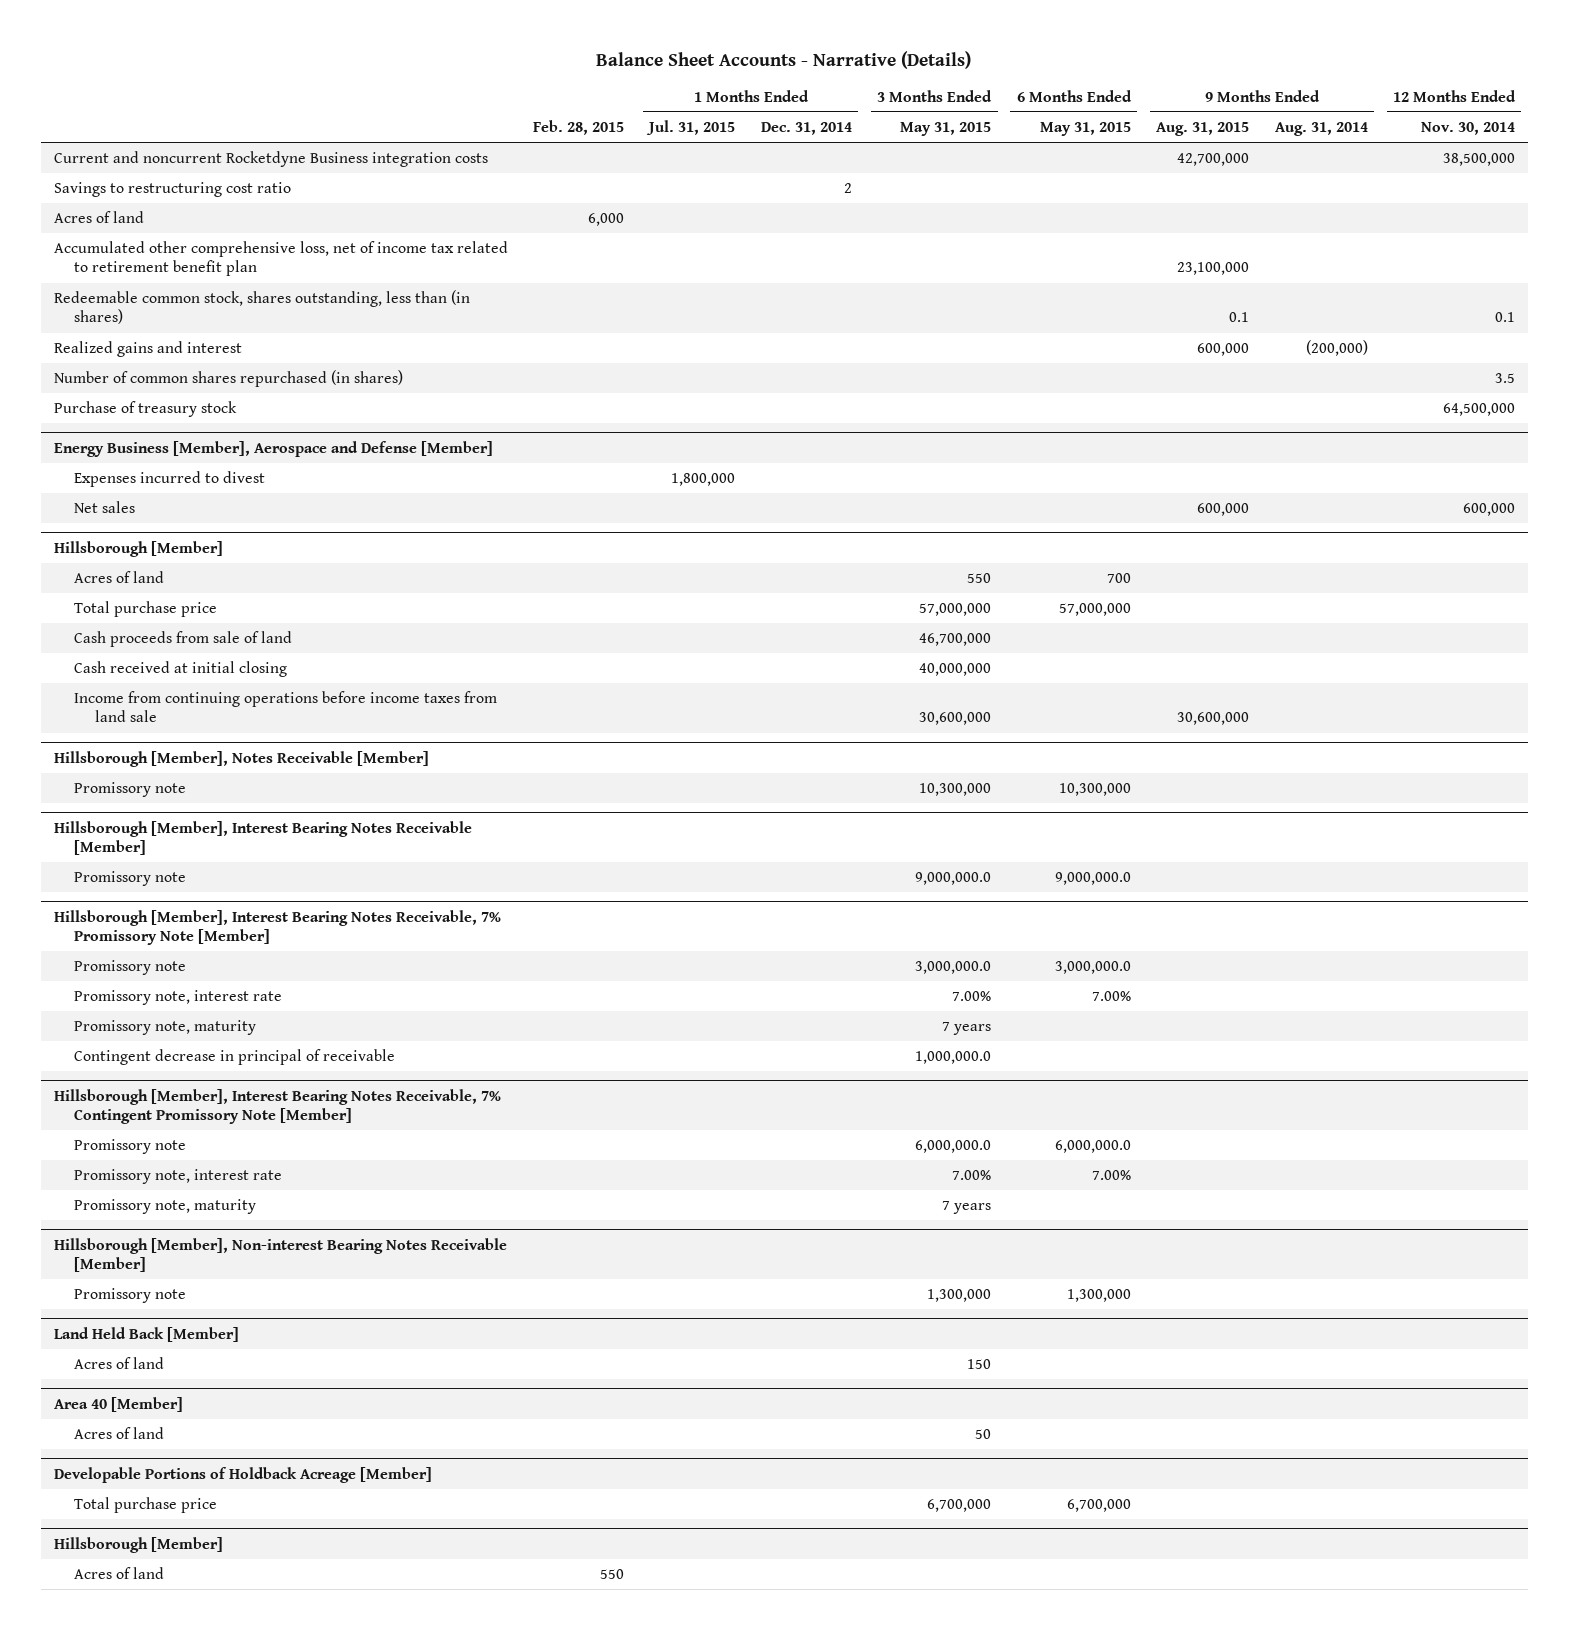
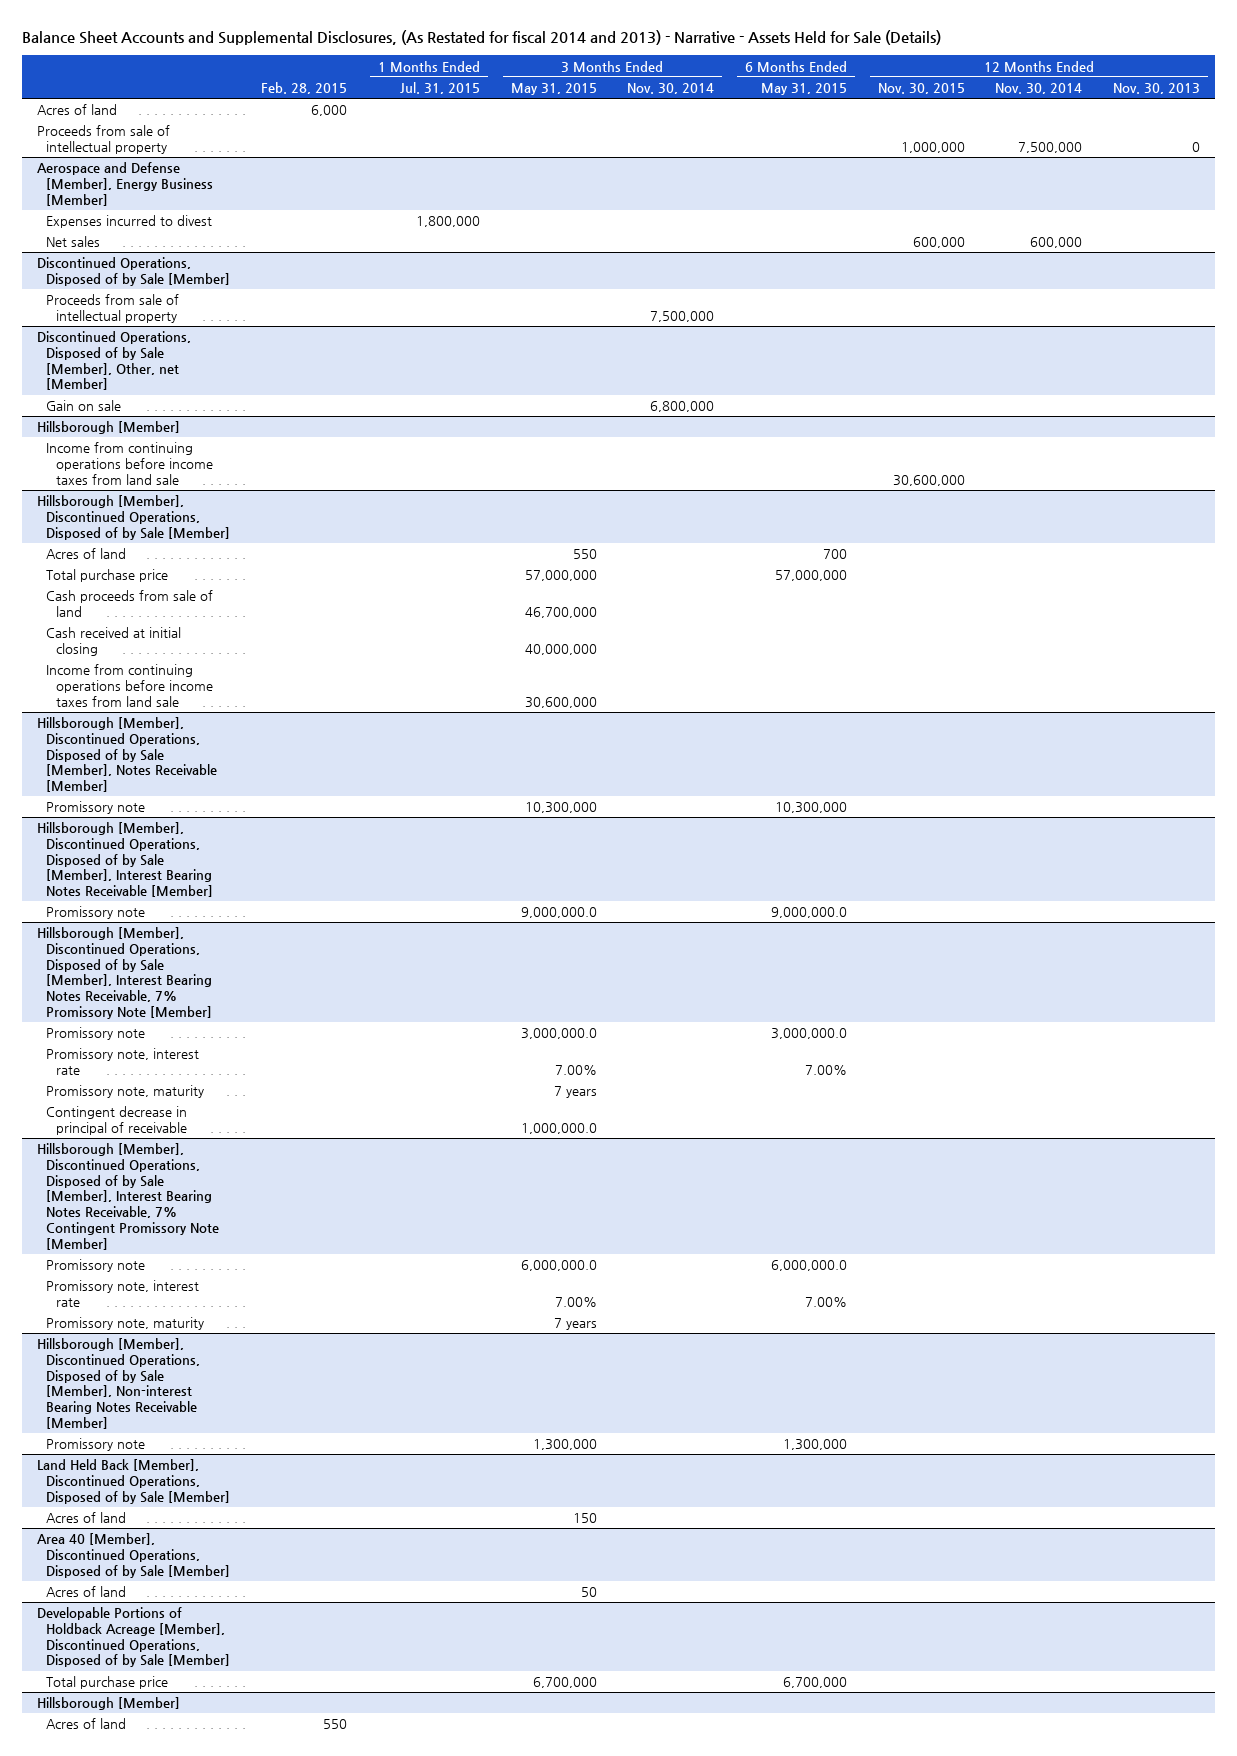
- Balance Sheet Accounts - Narrative (Details)
+ Balance Sheet Accounts and Supplemental Disclosures, (As Restated for fiscal 2014 and 2013) - Narrative - Assets Held for Sale (Details)
- | Feb. 28, 2015 | 1 Months Ended Jul. 31, 2015 | 1 Months Ended Dec. 31, 2014 | 3 Months Ended May 31, 2015 | 6 Months Ended May 31, 2015 | 9 Months Ended Aug. 31, 2015 | 9 Months Ended Aug. 31, 2014 | 12 Months Ended Nov. 30, 2014
+ | Feb. 28, 2015 | 1 Months Ended Jul. 31, 2015 | 3 Months Ended May 31, 2015 | 3 Months Ended Nov. 30, 2014 | 6 Months Ended May 31, 2015 | 12 Months Ended Nov. 30, 2015 | 12 Months Ended Nov. 30, 2014 | 12 Months Ended Nov. 30, 2013
- Current and noncurrent Rocketdyne Business integration costs | | | | | | 42,700,000 | | 38,500,000
- Savings to restructuring cost ratio | | | 2 | | | | |
- Accumulated other comprehensive loss, net of income tax related to retirement benefit plan | | | | | | 23,100,000 | |
- Redeemable common stock, shares outstanding, less than (in shares) | | | | | | 0.1 | | 0.1
- Realized gains and interest | | | | | | 600,000 | (200,000) |
- Number of common shares repurchased (in shares) | | | | | | | | 3.5
- Purchase of treasury stock | | | | | | | | 64,500,000
- Energy Business [Member], Aerospace and Defense [Member]
+ Proceeds from sale of intellectual property | | | | | | 1,000,000 | 7,500,000 | 0
+ Aerospace and Defense [Member], Energy Business [Member]
+ Discontinued Operations, Disposed of by Sale [Member]
+ Proceeds from sale of intellectual property | | | | 7,500,000 | | | |
+ Discontinued Operations, Disposed of by Sale [Member], Other, net [Member]
+ Gain on sale | | | | 6,800,000 | | | |
@ Hillsborough [Member]
+ Income from continuing operations before income taxes from land sale | | | | | | 30,600,000 | |
+ Hillsborough [Member], Discontinued Operations, Disposed of by Sale [Member]
- Hillsborough [Member], Notes Receivable [Member]
+ Hillsborough [Member], Discontinued Operations, Disposed of by Sale [Member], Notes Receivable [Member]
- Hillsborough [Member], Interest Bearing Notes Receivable [Member]
+ Hillsborough [Member], Discontinued Operations, Disposed of by Sale [Member], Interest Bearing Notes Receivable [Member]
- Hillsborough [Member], Interest Bearing Notes Receivable, 7% Promissory Note [Member]
+ Hillsborough [Member], Discontinued Operations, Disposed of by Sale [Member], Interest Bearing Notes Receivable, 7% Promissory Note [Member]
- Hillsborough [Member], Interest Bearing Notes Receivable, 7% Contingent Promissory Note [Member]
+ Hillsborough [Member], Discontinued Operations, Disposed of by Sale [Member], Interest Bearing Notes Receivable, 7% Contingent Promissory Note [Member]
- Hillsborough [Member], Non-interest Bearing Notes Receivable [Member]
+ Hillsborough [Member], Discontinued Operations, Disposed of by Sale [Member], Non-interest Bearing Notes Receivable [Member]
- Land Held Back [Member]
+ Land Held Back [Member], Discontinued Operations, Disposed of by Sale [Member]
- Area 40 [Member]
+ Area 40 [Member], Discontinued Operations, Disposed of by Sale [Member]
- Developable Portions of Holdback Acreage [Member]
+ Developable Portions of Holdback Acreage [Member], Discontinued Operations, Disposed of by Sale [Member]

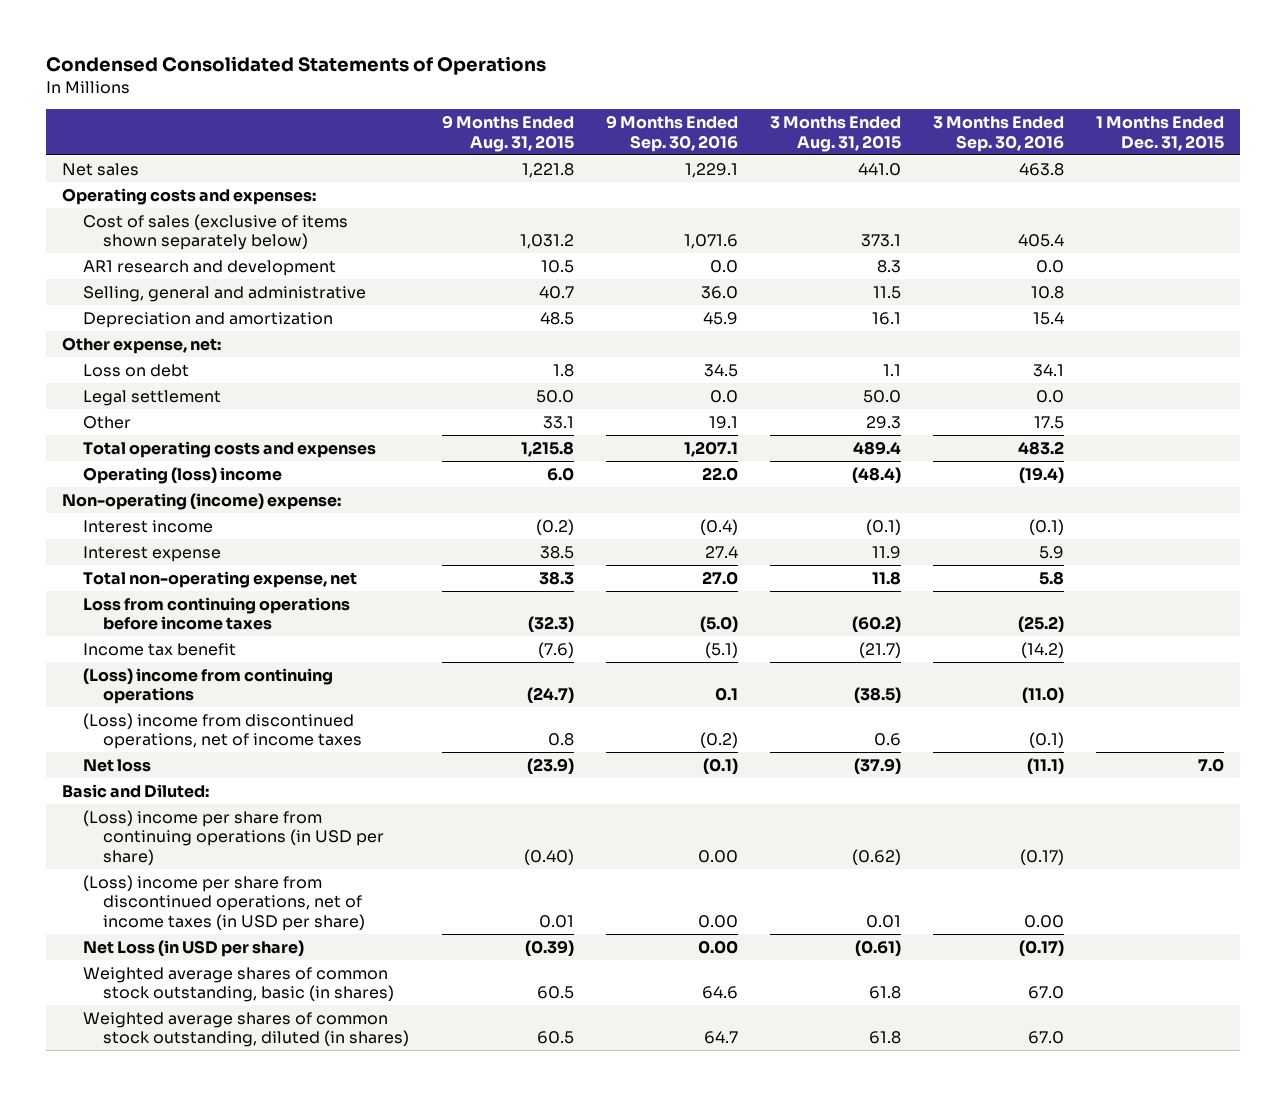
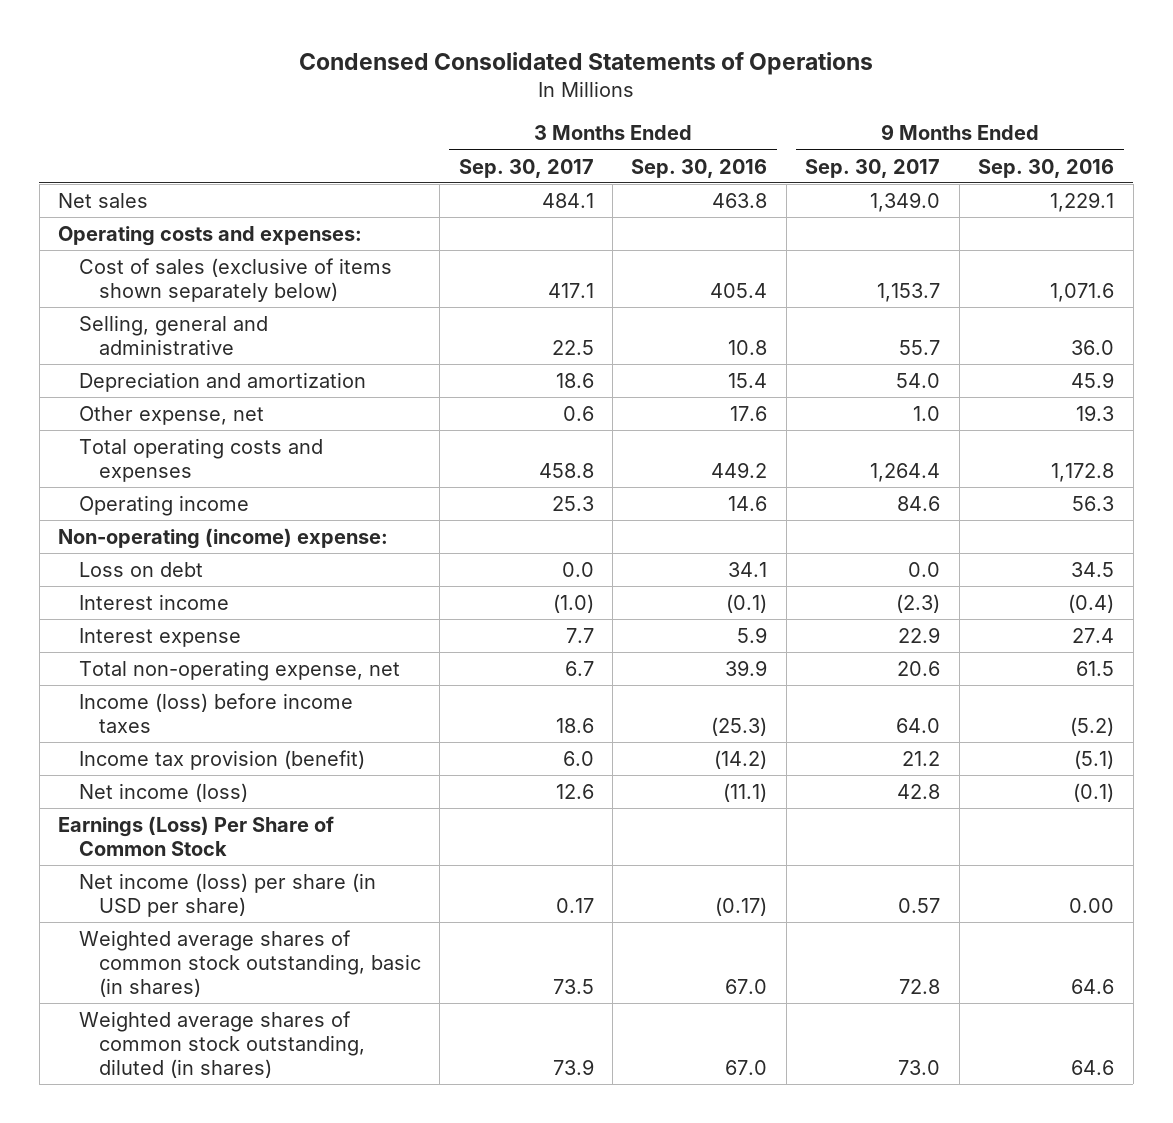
- | 9 Months Ended Aug. 31, 2015 | 9 Months Ended Sep. 30, 2016 | 3 Months Ended Aug. 31, 2015 | 3 Months Ended Sep. 30, 2016 | 1 Months Ended Dec. 31, 2015
+ | 3 Months Ended Sep. 30, 2017 | 3 Months Ended Sep. 30, 2016 | 9 Months Ended Sep. 30, 2017 | 9 Months Ended Sep. 30, 2016
- AR1 research and development | 10.5 | 0.0 | 8.3 | 0.0 |
- Other expense, net:
- Legal settlement | 50.0 | 0.0 | 50.0 | 0.0 |
- Other | 33.1 | 19.1 | 29.3 | 17.5 |
- Total operating costs and expenses | 1,215.8 | 1,207.1 | 489.4 | 483.2 |
- Operating (loss) income | 6.0 | 22.0 | (48.4) | (19.4) |
+ Other expense, net | 0.6 | 17.6 | 1.0 | 19.3
+ Total operating costs and expenses | 458.8 | 449.2 | 1,264.4 | 1,172.8
+ Operating income | 25.3 | 14.6 | 84.6 | 56.3
moved down: Loss on debt | 0.0 | 34.1 | 0.0 | 34.5
- Total non-operating expense, net | 38.3 | 27.0 | 11.8 | 5.8 |
- Loss from continuing operations before income taxes | (32.3) | (5.0) | (60.2) | (25.2) |
- Income tax benefit | (7.6) | (5.1) | (21.7) | (14.2) |
- (Loss) income from continuing operations | (24.7) | 0.1 | (38.5) | (11.0) |
- (Loss) income from discontinued operations, net of income taxes | 0.8 | (0.2) | 0.6 | (0.1) |
- Net loss | (23.9) | (0.1) | (37.9) | (11.1) | 7.0
- Basic and Diluted:
- (Loss) income per share from continuing operations (in USD per share) | (0.40) | 0.00 | (0.62) | (0.17) |
- (Loss) income per share from discontinued operations, net of income taxes (in USD per share) | 0.01 | 0.00 | 0.01 | 0.00 |
- Net Loss (in USD per share) | (0.39) | 0.00 | (0.61) | (0.17) |
+ Total non-operating expense, net | 6.7 | 39.9 | 20.6 | 61.5
+ Income (loss) before income taxes | 18.6 | (25.3) | 64.0 | (5.2)
+ Income tax provision (benefit) | 6.0 | (14.2) | 21.2 | (5.1)
+ Net income (loss) | 12.6 | (11.1) | 42.8 | (0.1)
+ Earnings (Loss) Per Share of Common Stock
+ Net income (loss) per share (in USD per share) | 0.17 | (0.17) | 0.57 | 0.00
- Weighted average shares of common stock outstanding, diluted (in shares) | 60.5 | 64.7 | 61.8 | 67.0 |
+ Weighted average shares of common stock outstanding, diluted (in shares) | 73.9 | 67.0 | 73.0 | 64.6

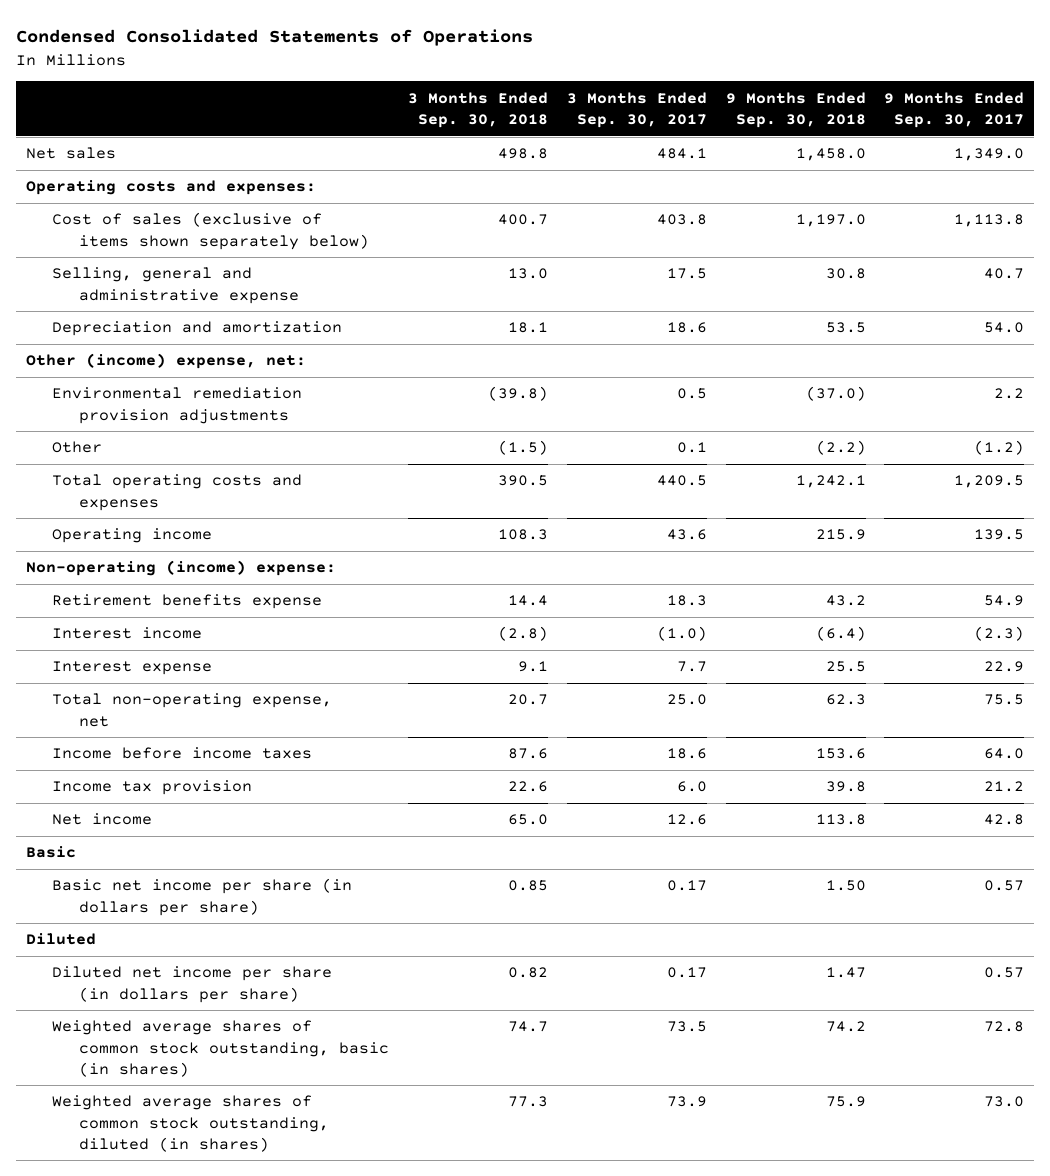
- | 3 Months Ended Sep. 30, 2017 | 3 Months Ended Sep. 30, 2016 | 9 Months Ended Sep. 30, 2017 | 9 Months Ended Sep. 30, 2016
+ | 3 Months Ended Sep. 30, 2018 | 3 Months Ended Sep. 30, 2017 | 9 Months Ended Sep. 30, 2018 | 9 Months Ended Sep. 30, 2017
- Cost of sales (exclusive of items shown separately below) | 417.1 | 405.4 | 1,153.7 | 1,071.6
- Selling, general and administrative | 22.5 | 10.8 | 55.7 | 36.0
+ Cost of sales (exclusive of items shown separately below) | 400.7 | 403.8 | 1,197.0 | 1,113.8
+ Selling, general and administrative expense | 13.0 | 17.5 | 30.8 | 40.7
- Other expense, net | 0.6 | 17.6 | 1.0 | 19.3
- Total operating costs and expenses | 458.8 | 449.2 | 1,264.4 | 1,172.8
- Operating income | 25.3 | 14.6 | 84.6 | 56.3
+ Other (income) expense, net:
+ Environmental remediation provision adjustments | (39.8) | 0.5 | (37.0) | 2.2
+ Other | (1.5) | 0.1 | (2.2) | (1.2)
+ Total operating costs and expenses | 390.5 | 440.5 | 1,242.1 | 1,209.5
+ Operating income | 108.3 | 43.6 | 215.9 | 139.5
- Loss on debt | 0.0 | 34.1 | 0.0 | 34.5
+ Retirement benefits expense | 14.4 | 18.3 | 43.2 | 54.9
- Total non-operating expense, net | 6.7 | 39.9 | 20.6 | 61.5
- Income (loss) before income taxes | 18.6 | (25.3) | 64.0 | (5.2)
- Income tax provision (benefit) | 6.0 | (14.2) | 21.2 | (5.1)
- Net income (loss) | 12.6 | (11.1) | 42.8 | (0.1)
- Earnings (Loss) Per Share of Common Stock
- Net income (loss) per share (in USD per share) | 0.17 | (0.17) | 0.57 | 0.00
+ Total non-operating expense, net | 20.7 | 25.0 | 62.3 | 75.5
+ Income before income taxes | 87.6 | 18.6 | 153.6 | 64.0
+ Income tax provision | 22.6 | 6.0 | 39.8 | 21.2
+ Net income | 65.0 | 12.6 | 113.8 | 42.8
+ Basic
+ Basic net income per share (in dollars per share) | 0.85 | 0.17 | 1.50 | 0.57
+ Diluted
+ Diluted net income per share (in dollars per share) | 0.82 | 0.17 | 1.47 | 0.57

